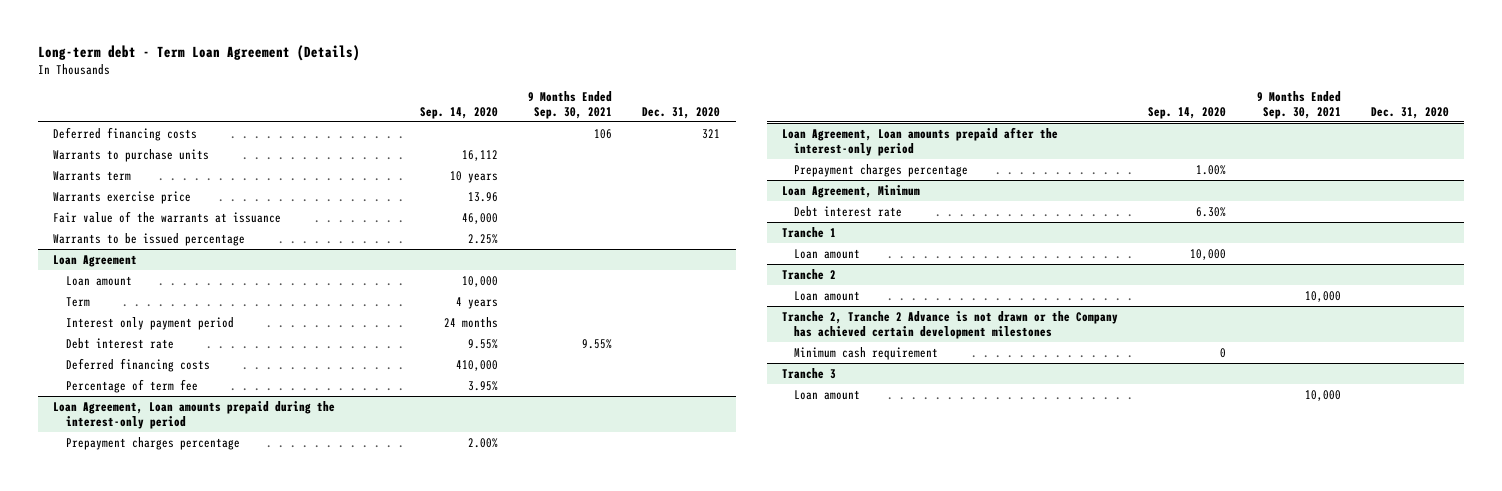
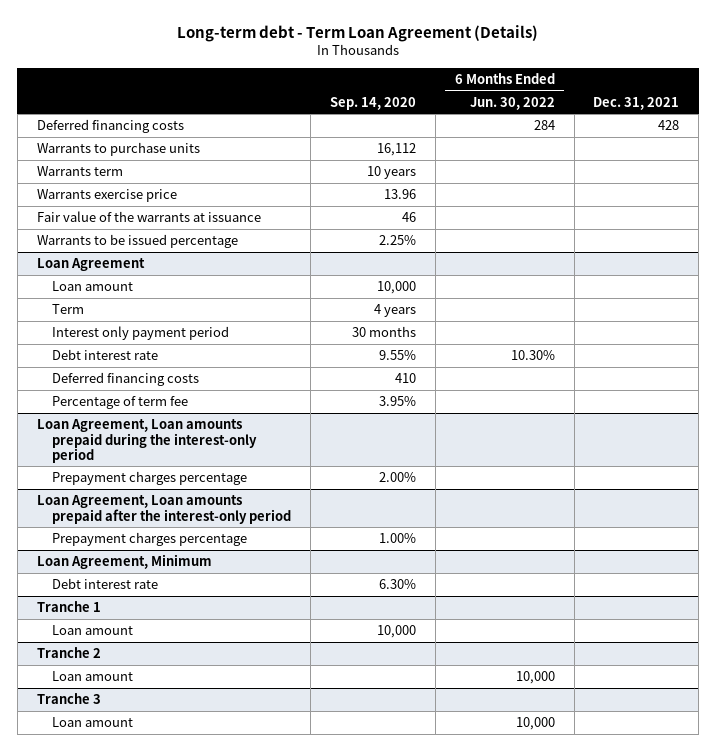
- | Sep. 14, 2020 | 9 Months Ended Sep. 30, 2021 | Dec. 31, 2020
+ | Sep. 14, 2020 | 6 Months Ended Jun. 30, 2022 | Dec. 31, 2021
- Fair value of the warrants at issuance | 46,000 | |
+ Fair value of the warrants at issuance | 46 | |
@ Loan Agreement
- Interest only payment period | 24 months | |
+ Interest only payment period | 30 months | |
- Deferred financing costs | 410,000 | |
+ Deferred financing costs | 410 | |
- Tranche 2, Tranche 2 Advance is not drawn or the Company has achieved certain development milestones
- Minimum cash requirement | 0 | |

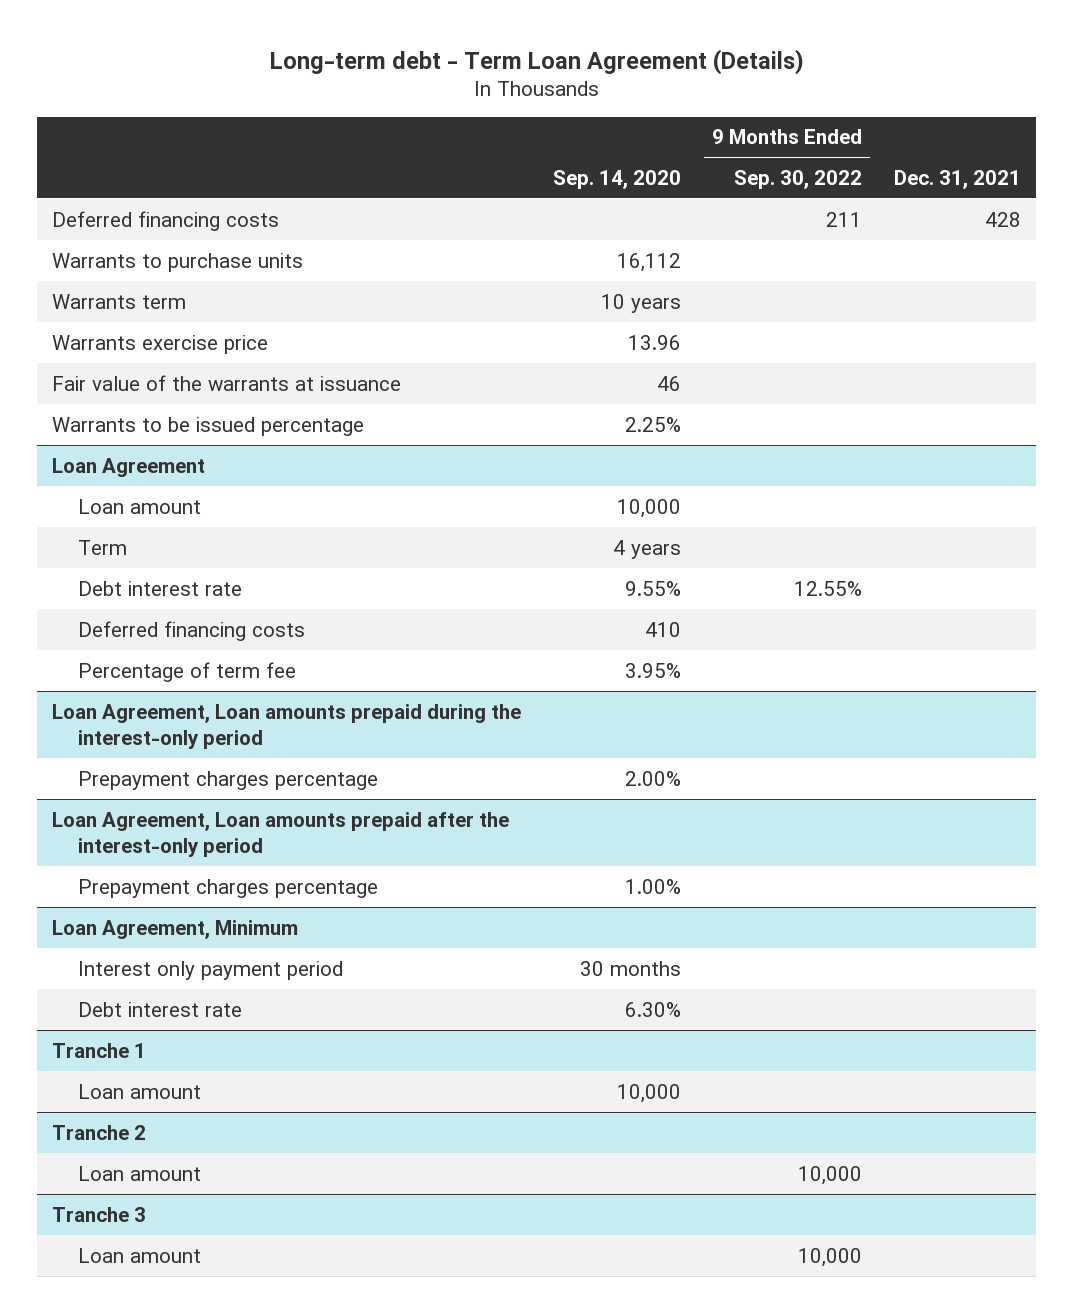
- | Sep. 14, 2020 | 6 Months Ended Jun. 30, 2022 | Dec. 31, 2021
+ | Sep. 14, 2020 | 9 Months Ended Sep. 30, 2022 | Dec. 31, 2021
@ Loan Agreement
- Interest only payment period | 30 months | |
@ Loan Agreement, Minimum
+ Interest only payment period | 30 months | |

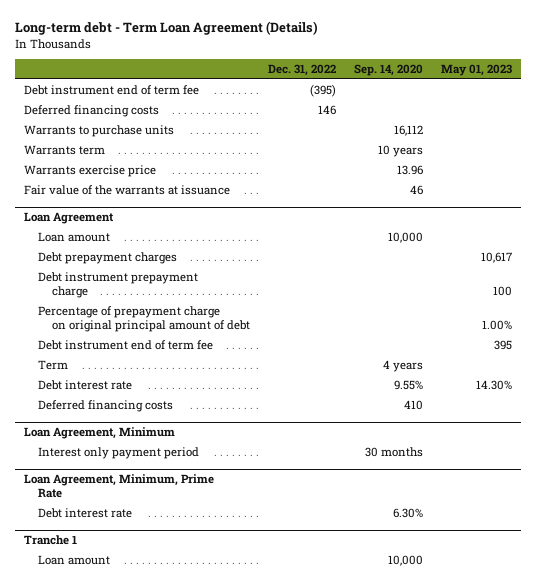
- | Sep. 14, 2020 | 9 Months Ended Sep. 30, 2022 | Dec. 31, 2021
+ | Dec. 31, 2022 | Sep. 14, 2020 | May 01, 2023
+ Debt instrument end of term fee | (395) | |
- Warrants to be issued percentage | 2.25% | |
@ Loan Agreement
+ Debt prepayment charges | | | 10,617
+ Debt instrument prepayment charge | | | 100
+ Percentage of prepayment charge on original principal amount of debt | | | 1.00%
+ Debt instrument end of term fee | | | 395
- Percentage of term fee | 3.95% | |
- Loan Agreement, Loan amounts prepaid during the interest-only period
- Prepayment charges percentage | 2.00% | |
- Loan Agreement, Loan amounts prepaid after the interest-only period
- Prepayment charges percentage | 1.00% | |
+ Loan Agreement, Minimum, Prime Rate
- Tranche 2
- Loan amount | | 10,000 |
- Tranche 3
- Loan amount | | 10,000 |

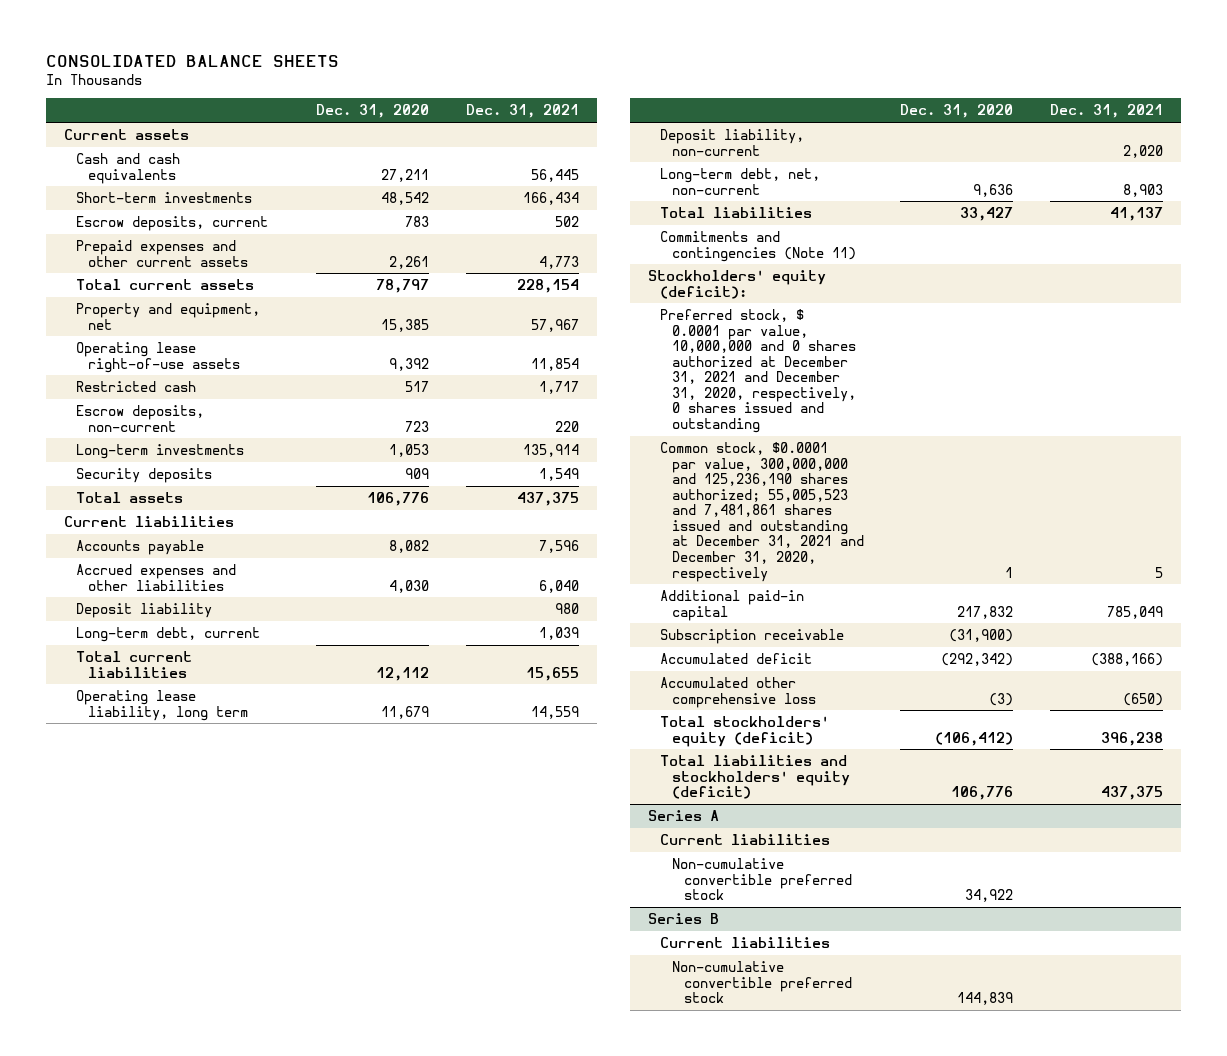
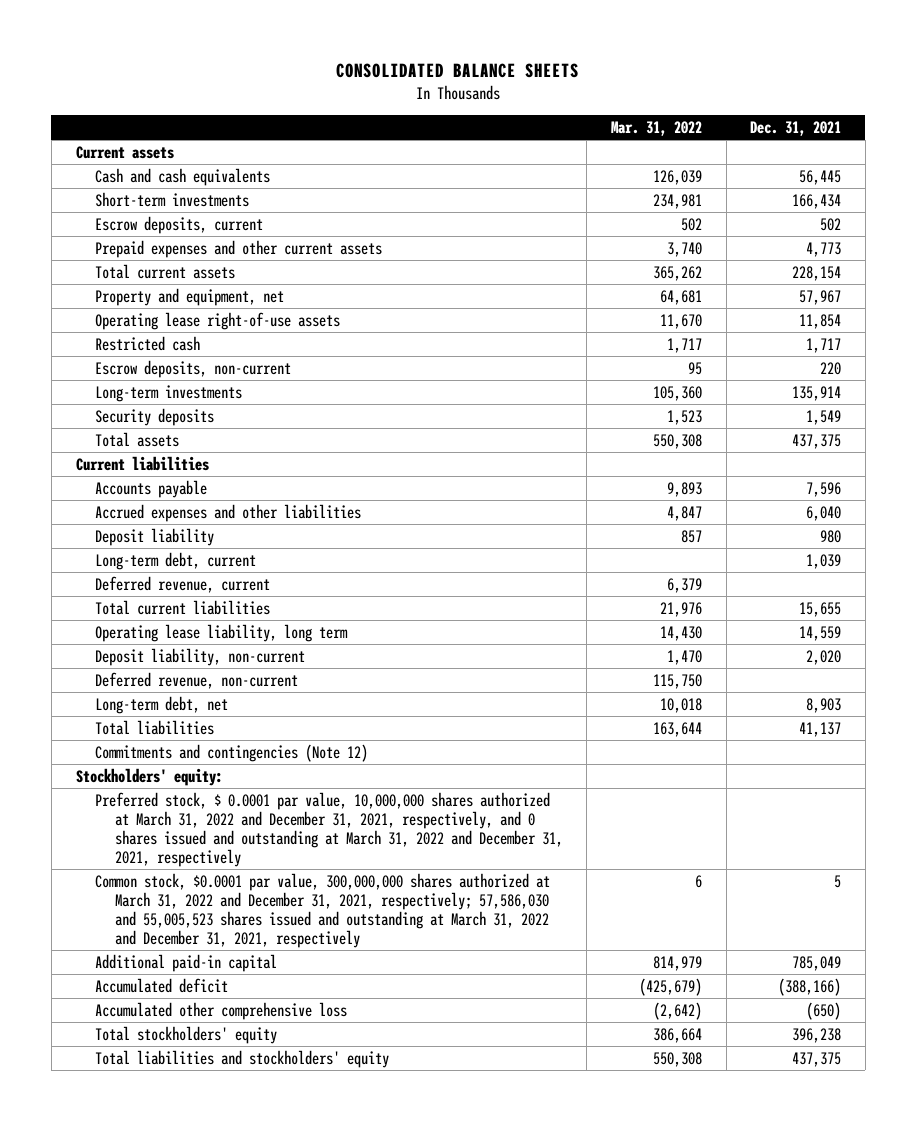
- | Dec. 31, 2020 | Dec. 31, 2021
+ | Mar. 31, 2022 | Dec. 31, 2021
+ Deferred revenue, current | 6,379 |
- Long-term debt, net, non-current | 9,636 | 8,903
+ Deferred revenue, non-current | 115,750 |
+ Long-term debt, net | 10,018 | 8,903
- Commitments and contingencies (Note 11)
- Stockholders' equity (deficit):
- Preferred stock, $ 0.0001 par value, 10,000,000 and 0 shares authorized at December 31, 2021 and December 31, 2020, respectively, 0 shares issued and outstanding
- Common stock, $0.0001 par value, 300,000,000 and 125,236,190 shares authorized; 55,005,523 and 7,481,861 shares issued and outstanding at December 31, 2021 and December 31, 2020, respectively | 1 | 5
+ Commitments and contingencies (Note 12)
+ Stockholders' equity:
+ Preferred stock, $ 0.0001 par value, 10,000,000 shares authorized at March 31, 2022 and December 31, 2021, respectively, and 0 shares issued and outstanding at March 31, 2022 and December 31, 2021, respectively
+ Common stock, $0.0001 par value, 300,000,000 shares authorized at March 31, 2022 and December 31, 2021, respectively; 57,586,030 and 55,005,523 shares issued and outstanding at March 31, 2022 and December 31, 2021, respectively | 6 | 5
- Subscription receivable | (31,900) |
- Total stockholders' equity (deficit) | (106,412) | 396,238
- Total liabilities and stockholders' equity (deficit) | 106,776 | 437,375
- Series A
- Current liabilities
- Non-cumulative convertible preferred stock | 34,922 |
- Series B
- Current liabilities
- Non-cumulative convertible preferred stock | 144,839 |
+ Total stockholders' equity | 386,664 | 396,238
+ Total liabilities and stockholders' equity | 550,308 | 437,375

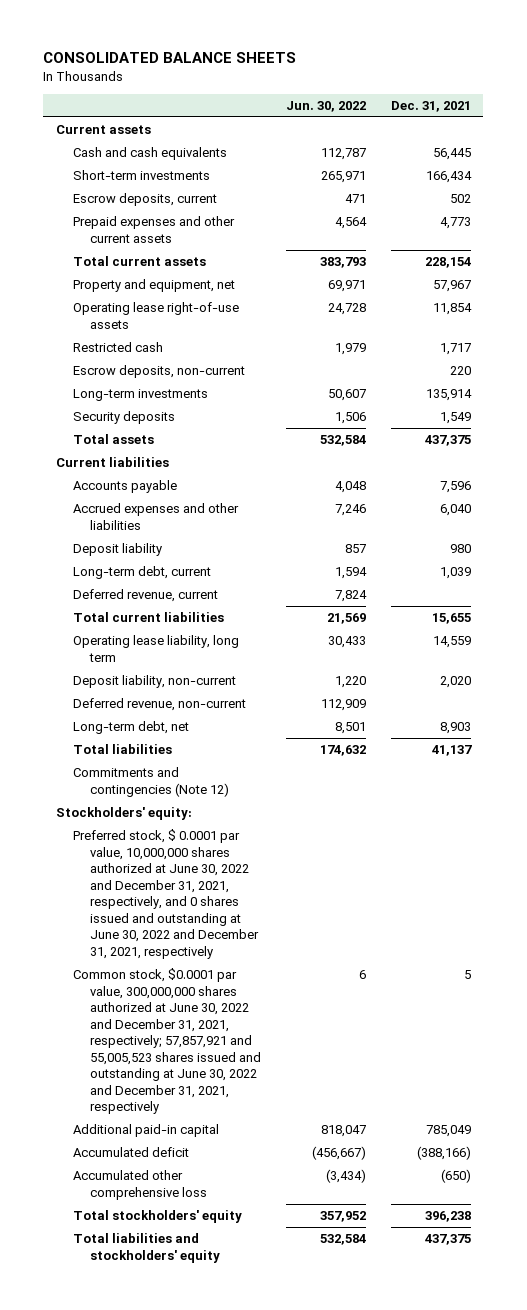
- | Mar. 31, 2022 | Dec. 31, 2021
+ | Jun. 30, 2022 | Dec. 31, 2021
- Preferred stock, $ 0.0001 par value, 10,000,000 shares authorized at March 31, 2022 and December 31, 2021, respectively, and 0 shares issued and outstanding at March 31, 2022 and December 31, 2021, respectively
- Common stock, $0.0001 par value, 300,000,000 shares authorized at March 31, 2022 and December 31, 2021, respectively; 57,586,030 and 55,005,523 shares issued and outstanding at March 31, 2022 and December 31, 2021, respectively | 6 | 5
+ Preferred stock, $ 0.0001 par value, 10,000,000 shares authorized at June 30, 2022 and December 31, 2021, respectively, and 0 shares issued and outstanding at June 30, 2022 and December 31, 2021, respectively
+ Common stock, $0.0001 par value, 300,000,000 shares authorized at June 30, 2022 and December 31, 2021, respectively; 57,857,921 and 55,005,523 shares issued and outstanding at June 30, 2022 and December 31, 2021, respectively | 6 | 5

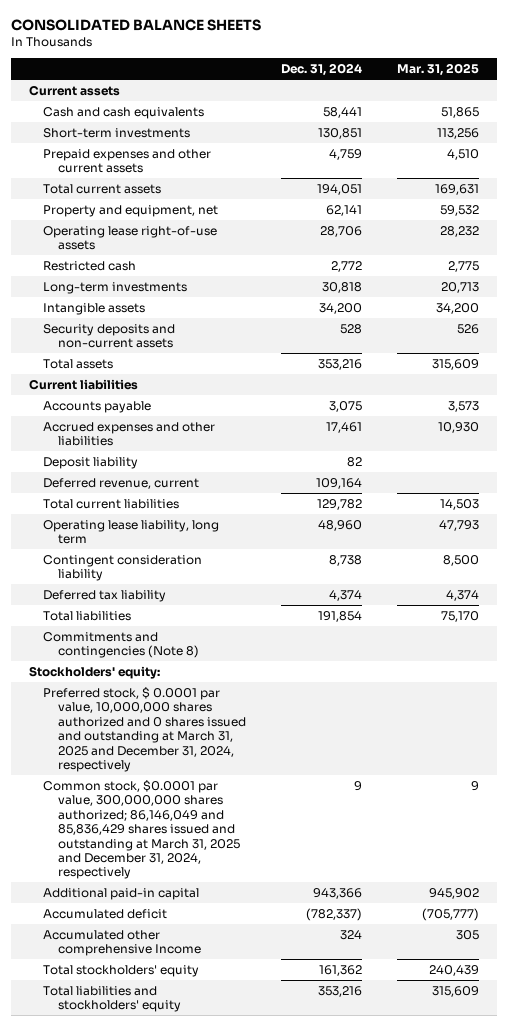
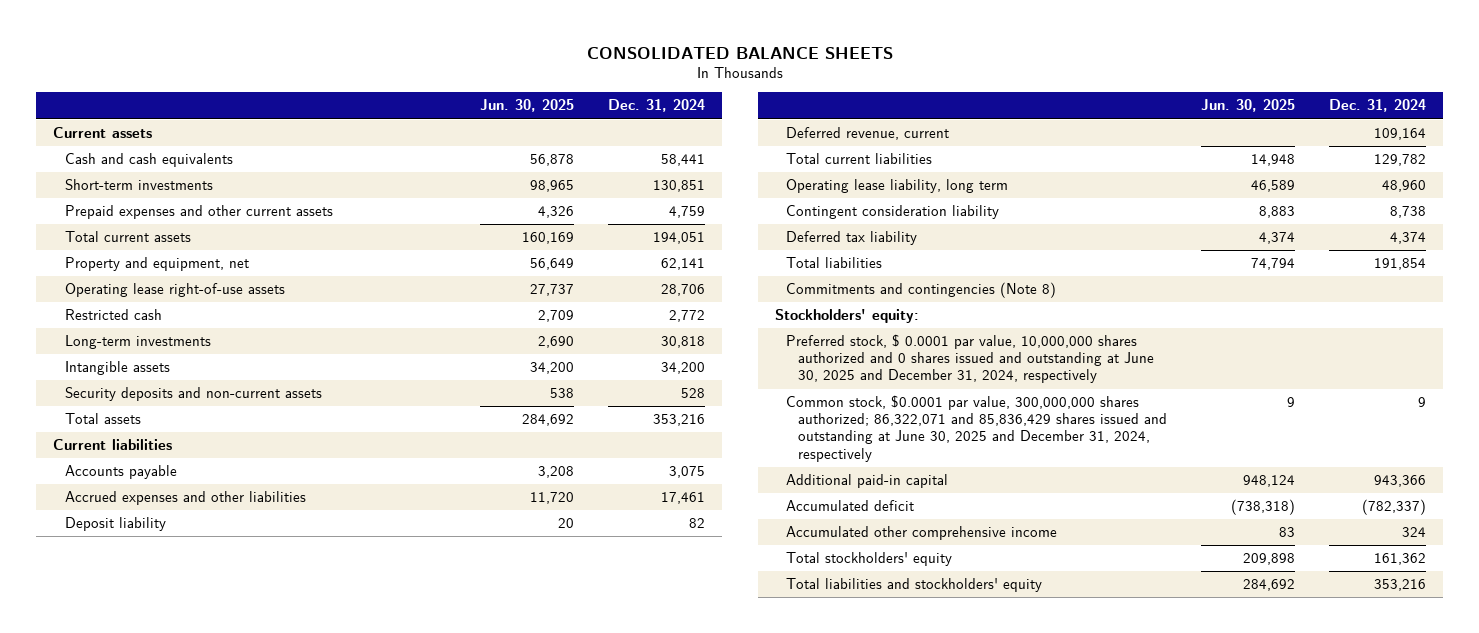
- | Dec. 31, 2024 | Mar. 31, 2025
+ | Jun. 30, 2025 | Dec. 31, 2024
- Preferred stock, $ 0.0001 par value, 10,000,000 shares authorized and 0 shares issued and outstanding at March 31, 2025 and December 31, 2024, respectively
- Common stock, $0.0001 par value, 300,000,000 shares authorized; 86,146,049 and 85,836,429 shares issued and outstanding at March 31, 2025 and December 31, 2024, respectively | 9 | 9
+ Preferred stock, $ 0.0001 par value, 10,000,000 shares authorized and 0 shares issued and outstanding at June 30, 2025 and December 31, 2024, respectively
+ Common stock, $0.0001 par value, 300,000,000 shares authorized; 86,322,071 and 85,836,429 shares issued and outstanding at June 30, 2025 and December 31, 2024, respectively | 9 | 9
- Accumulated other comprehensive Income | 324 | 305
+ Accumulated other comprehensive income | 83 | 324

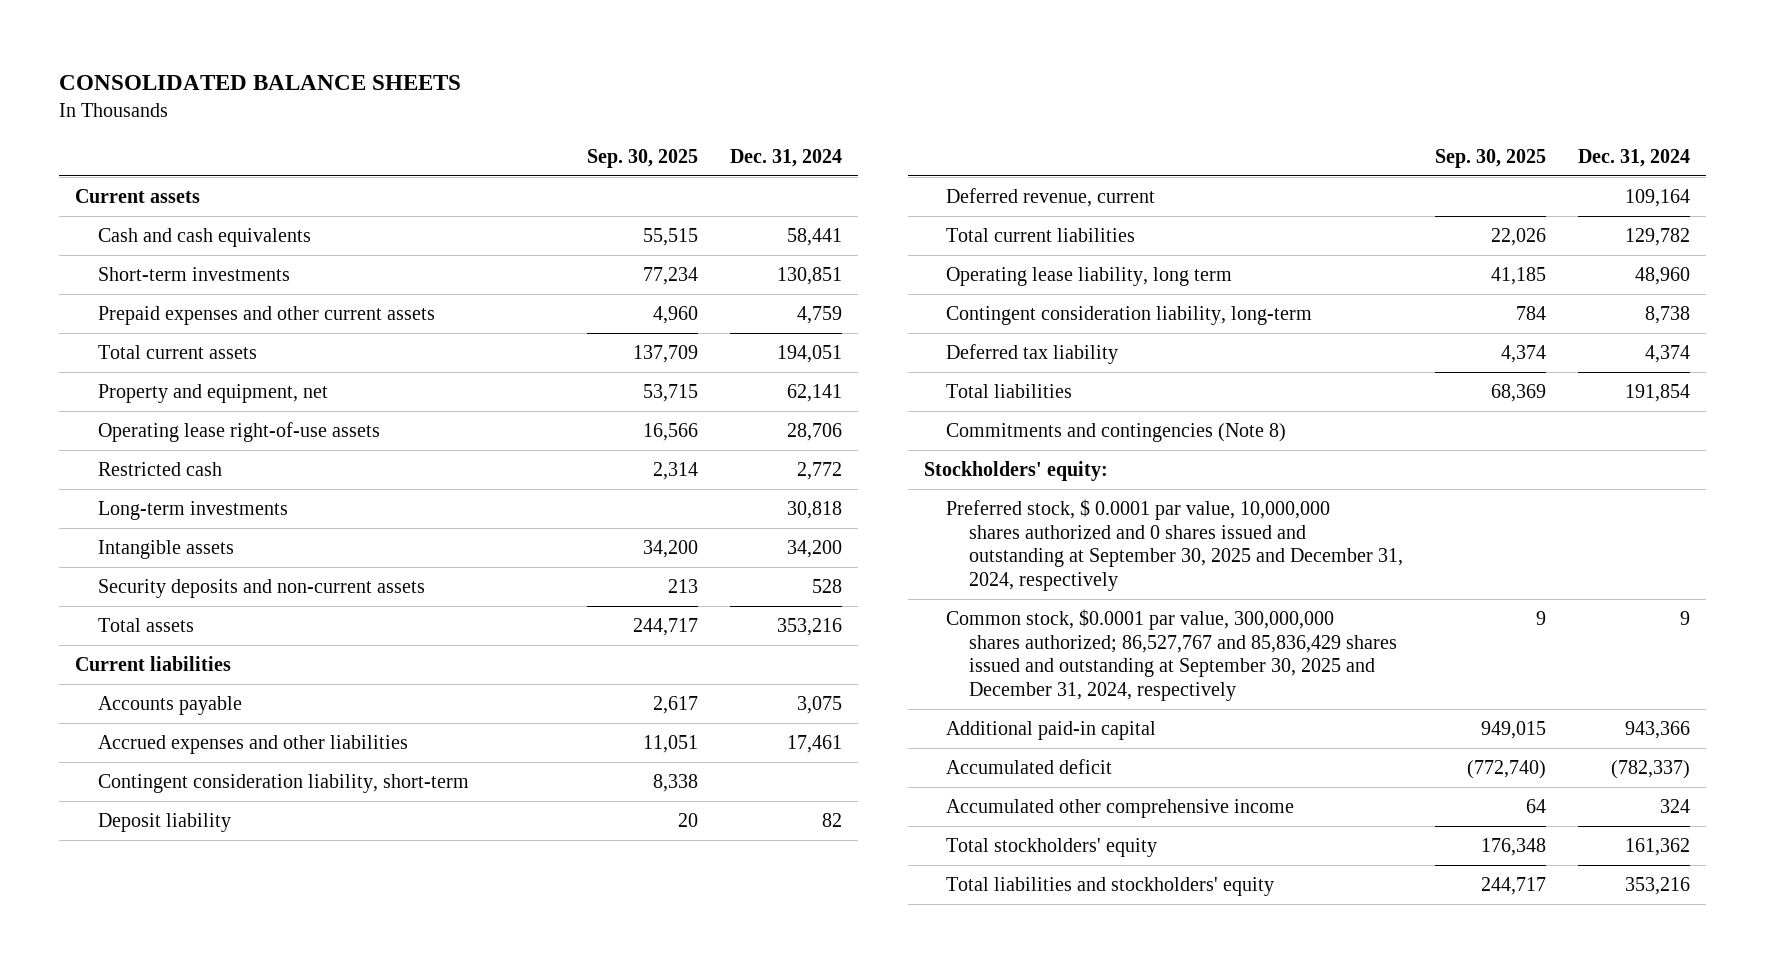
- | Jun. 30, 2025 | Dec. 31, 2024
+ | Sep. 30, 2025 | Dec. 31, 2024
+ Contingent consideration liability, short-term | 8,338 |
- Contingent consideration liability | 8,883 | 8,738
+ Contingent consideration liability, long-term | 784 | 8,738
- Preferred stock, $ 0.0001 par value, 10,000,000 shares authorized and 0 shares issued and outstanding at June 30, 2025 and December 31, 2024, respectively
- Common stock, $0.0001 par value, 300,000,000 shares authorized; 86,322,071 and 85,836,429 shares issued and outstanding at June 30, 2025 and December 31, 2024, respectively | 9 | 9
+ Preferred stock, $ 0.0001 par value, 10,000,000 shares authorized and 0 shares issued and outstanding at September 30, 2025 and December 31, 2024, respectively
+ Common stock, $0.0001 par value, 300,000,000 shares authorized; 86,527,767 and 85,836,429 shares issued and outstanding at September 30, 2025 and December 31, 2024, respectively | 9 | 9

